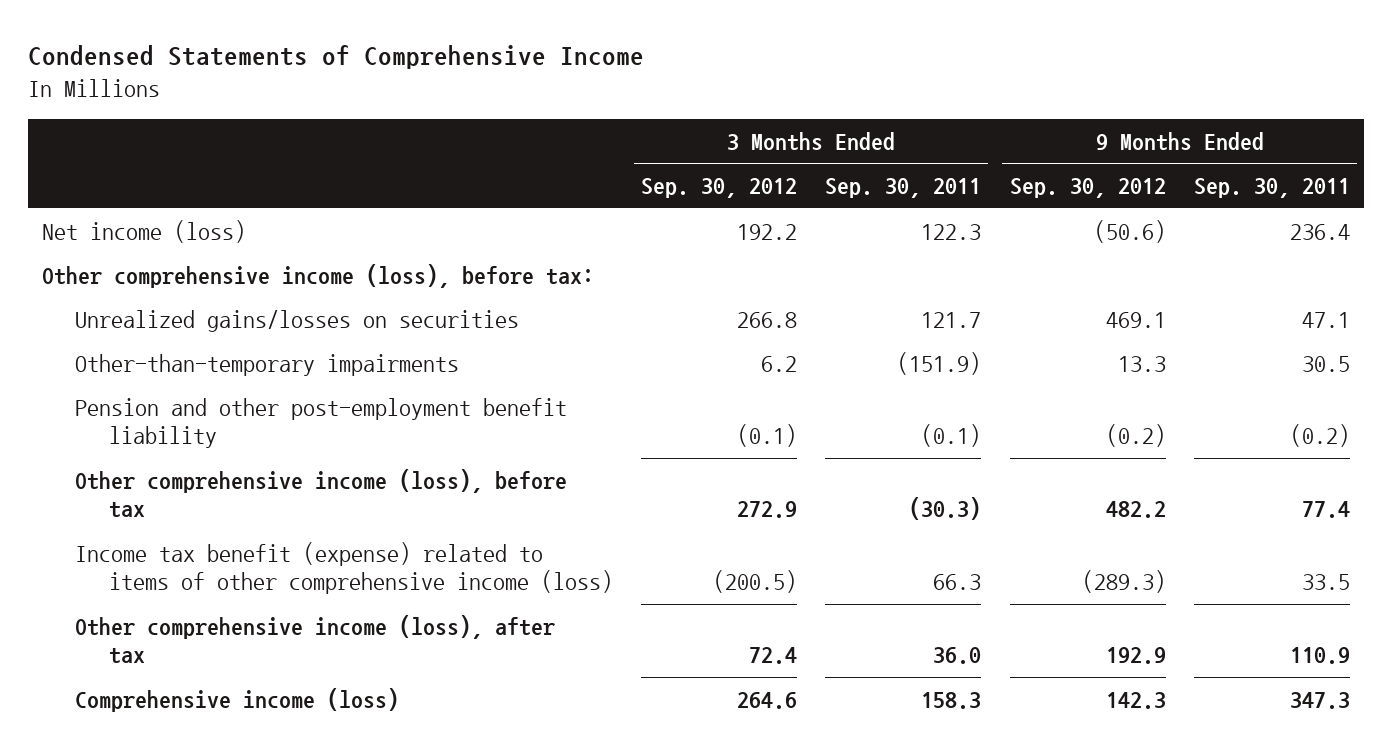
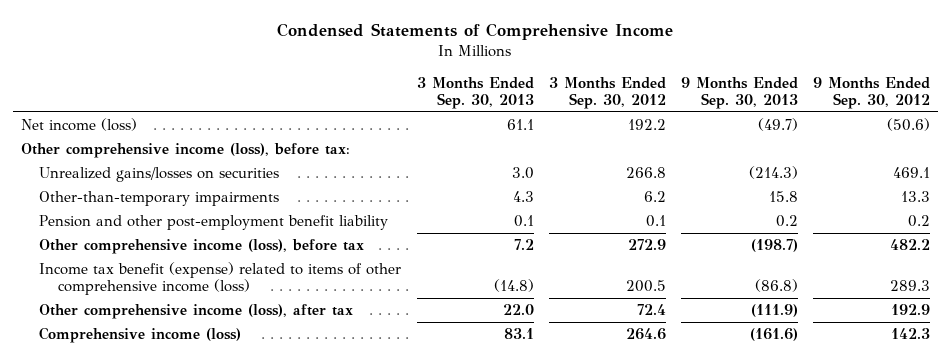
- | 3 Months Ended Sep. 30, 2012 | 3 Months Ended Sep. 30, 2011 | 9 Months Ended Sep. 30, 2012 | 9 Months Ended Sep. 30, 2011
+ | 3 Months Ended Sep. 30, 2013 | 3 Months Ended Sep. 30, 2012 | 9 Months Ended Sep. 30, 2013 | 9 Months Ended Sep. 30, 2012
- Pension and other post-employment benefit liability | (0.1) | (0.1) | (0.2) | (0.2)
+ Pension and other post-employment benefit liability | 0.1 | 0.1 | 0.2 | 0.2
- Income tax benefit (expense) related to items of other comprehensive income (loss) | (200.5) | 66.3 | (289.3) | 33.5
+ Income tax benefit (expense) related to items of other comprehensive income (loss) | (14.8) | 200.5 | (86.8) | 289.3

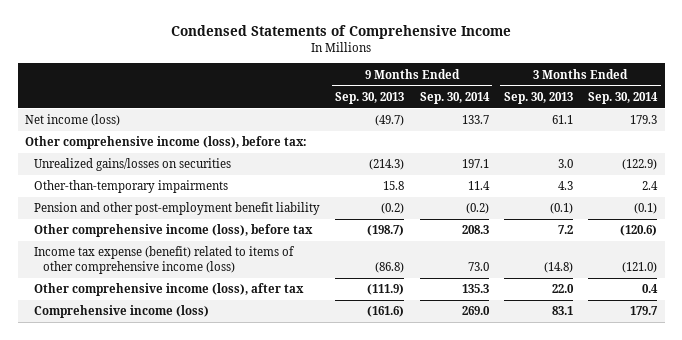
- | 3 Months Ended Sep. 30, 2013 | 3 Months Ended Sep. 30, 2012 | 9 Months Ended Sep. 30, 2013 | 9 Months Ended Sep. 30, 2012
+ | 9 Months Ended Sep. 30, 2013 | 9 Months Ended Sep. 30, 2014 | 3 Months Ended Sep. 30, 2013 | 3 Months Ended Sep. 30, 2014
- Pension and other post-employment benefit liability | 0.1 | 0.1 | 0.2 | 0.2
+ Pension and other post-employment benefit liability | (0.2) | (0.2) | (0.1) | (0.1)
- Income tax benefit (expense) related to items of other comprehensive income (loss) | (14.8) | 200.5 | (86.8) | 289.3
+ Income tax expense (benefit) related to items of other comprehensive income (loss) | (86.8) | 73.0 | (14.8) | (121.0)

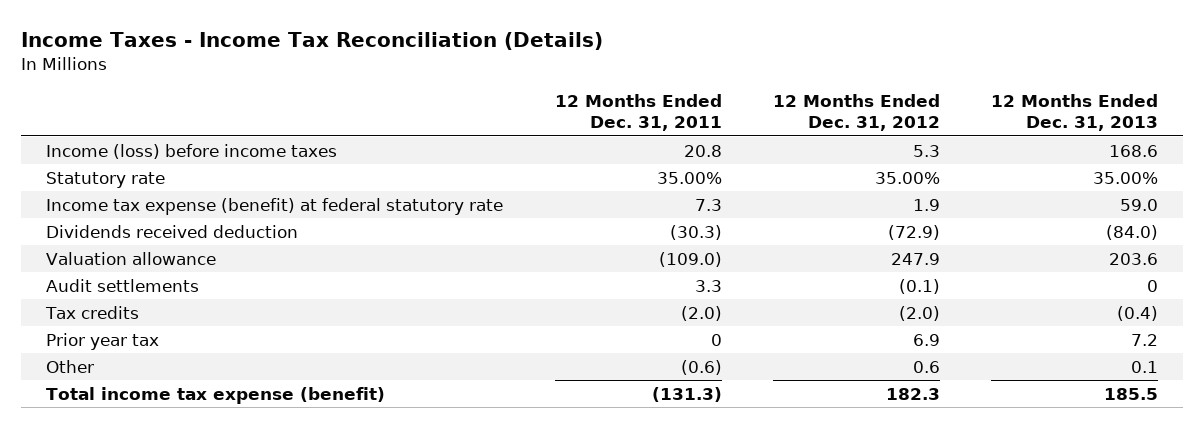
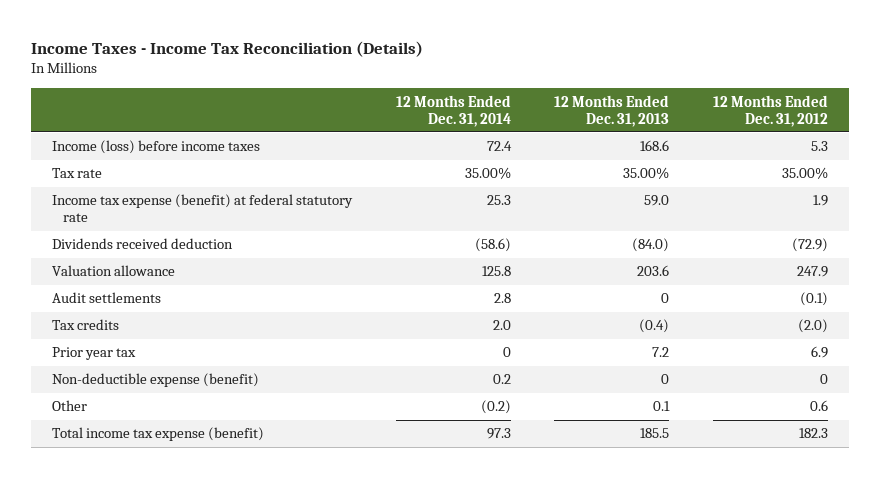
- | 12 Months Ended Dec. 31, 2011 | 12 Months Ended Dec. 31, 2012 | 12 Months Ended Dec. 31, 2013
+ | 12 Months Ended Dec. 31, 2014 | 12 Months Ended Dec. 31, 2013 | 12 Months Ended Dec. 31, 2012
- Statutory rate | 35.00% | 35.00% | 35.00%
+ Tax rate | 35.00% | 35.00% | 35.00%
+ Non-deductible expense (benefit) | 0.2 | 0 | 0

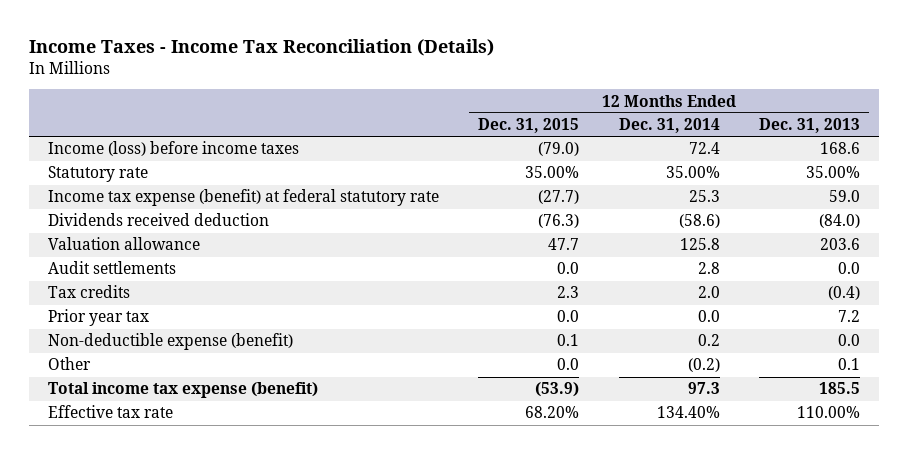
- | 12 Months Ended Dec. 31, 2014 | 12 Months Ended Dec. 31, 2013 | 12 Months Ended Dec. 31, 2012
+ | 12 Months Ended Dec. 31, 2015 | 12 Months Ended Dec. 31, 2014 | 12 Months Ended Dec. 31, 2013
- Tax rate | 35.00% | 35.00% | 35.00%
+ Statutory rate | 35.00% | 35.00% | 35.00%
- Audit settlements | 2.8 | 0 | (0.1)
+ Audit settlements | 0.0 | 2.8 | 0.0
- Prior year tax | 0 | 7.2 | 6.9
- Non-deductible expense (benefit) | 0.2 | 0 | 0
+ Prior year tax | 0.0 | 0.0 | 7.2
+ Non-deductible expense (benefit) | 0.1 | 0.2 | 0.0
+ Effective tax rate | 68.20% | 134.40% | 110.00%

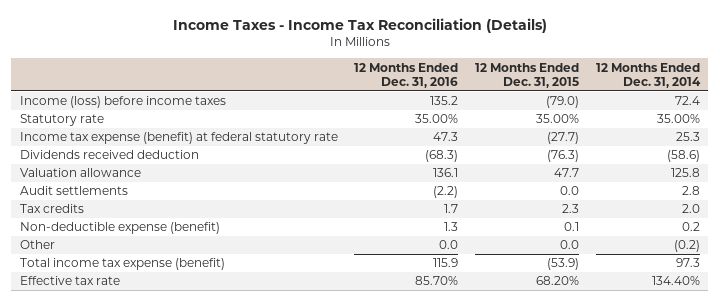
- | 12 Months Ended Dec. 31, 2015 | 12 Months Ended Dec. 31, 2014 | 12 Months Ended Dec. 31, 2013
+ | 12 Months Ended Dec. 31, 2016 | 12 Months Ended Dec. 31, 2015 | 12 Months Ended Dec. 31, 2014
- Prior year tax | 0.0 | 0.0 | 7.2

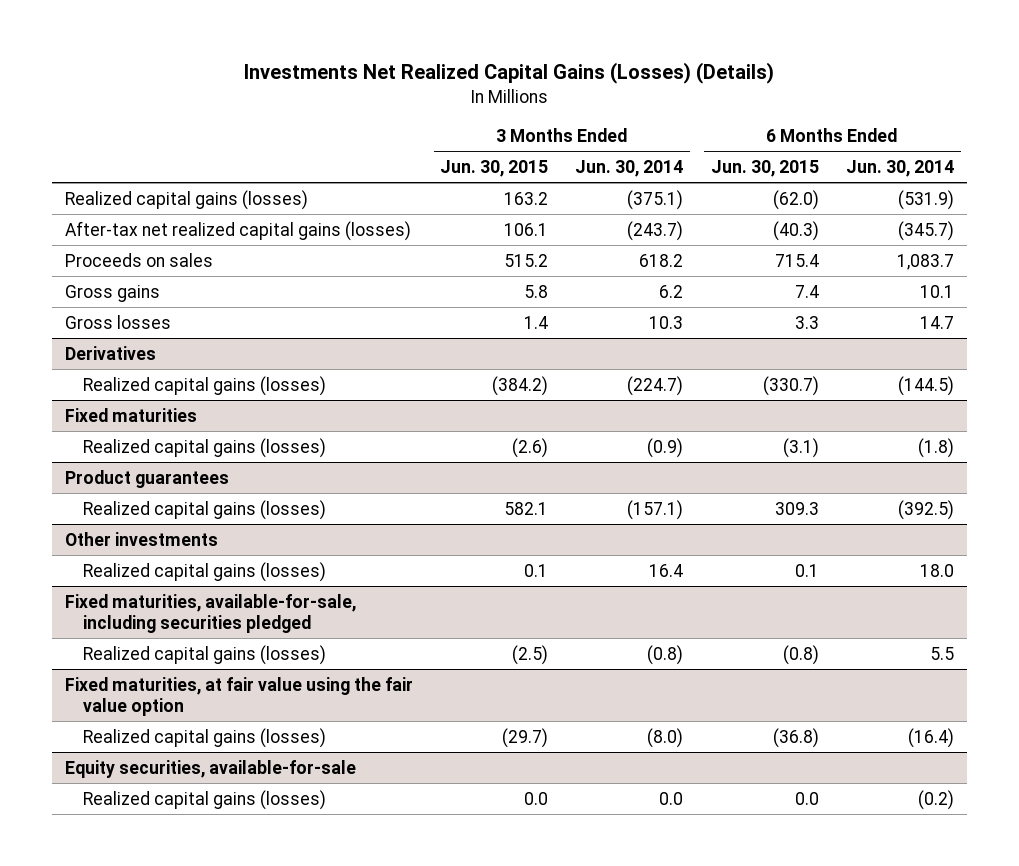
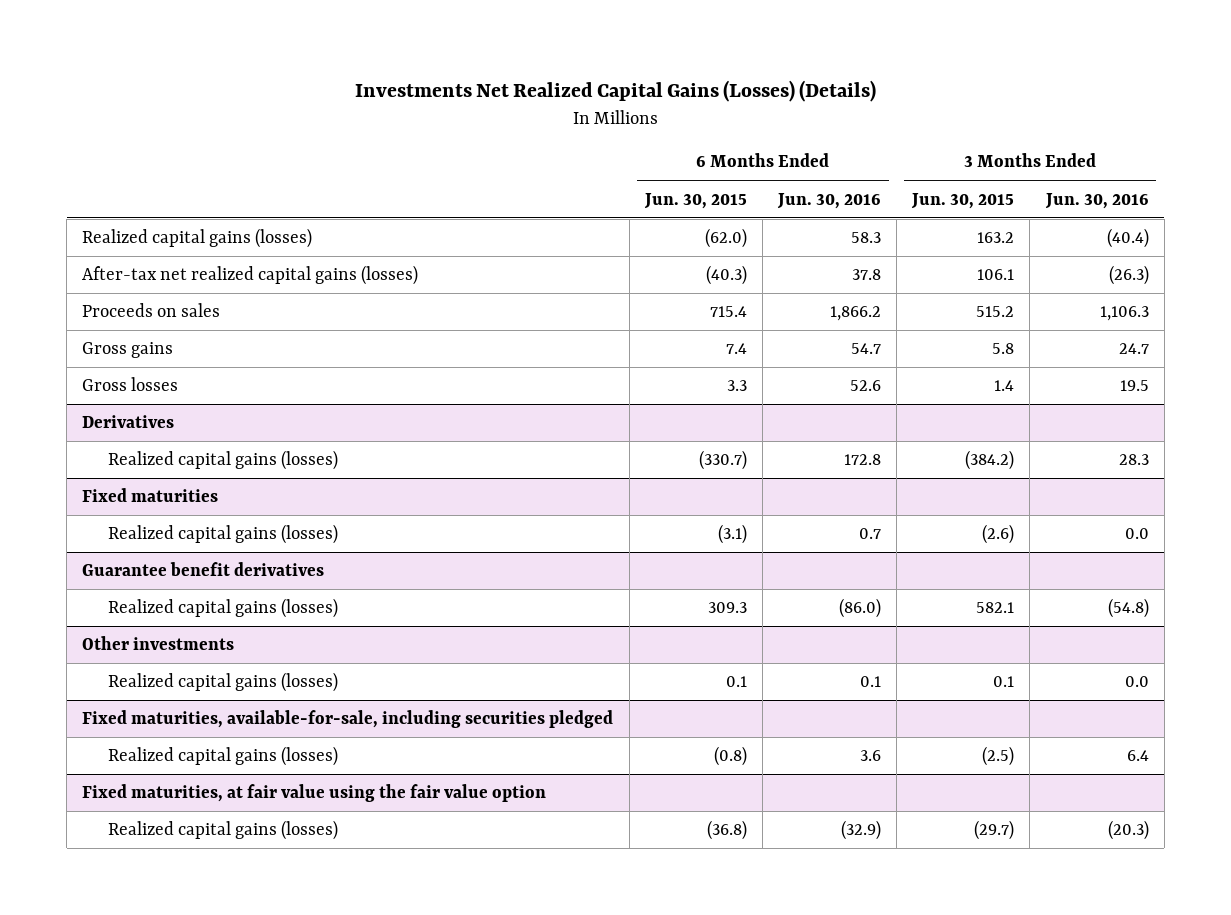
- | 3 Months Ended Jun. 30, 2015 | 3 Months Ended Jun. 30, 2014 | 6 Months Ended Jun. 30, 2015 | 6 Months Ended Jun. 30, 2014
+ | 6 Months Ended Jun. 30, 2015 | 6 Months Ended Jun. 30, 2016 | 3 Months Ended Jun. 30, 2015 | 3 Months Ended Jun. 30, 2016
- Product guarantees
+ Guarantee benefit derivatives
- Equity securities, available-for-sale
- Realized capital gains (losses) | 0.0 | 0.0 | 0.0 | (0.2)

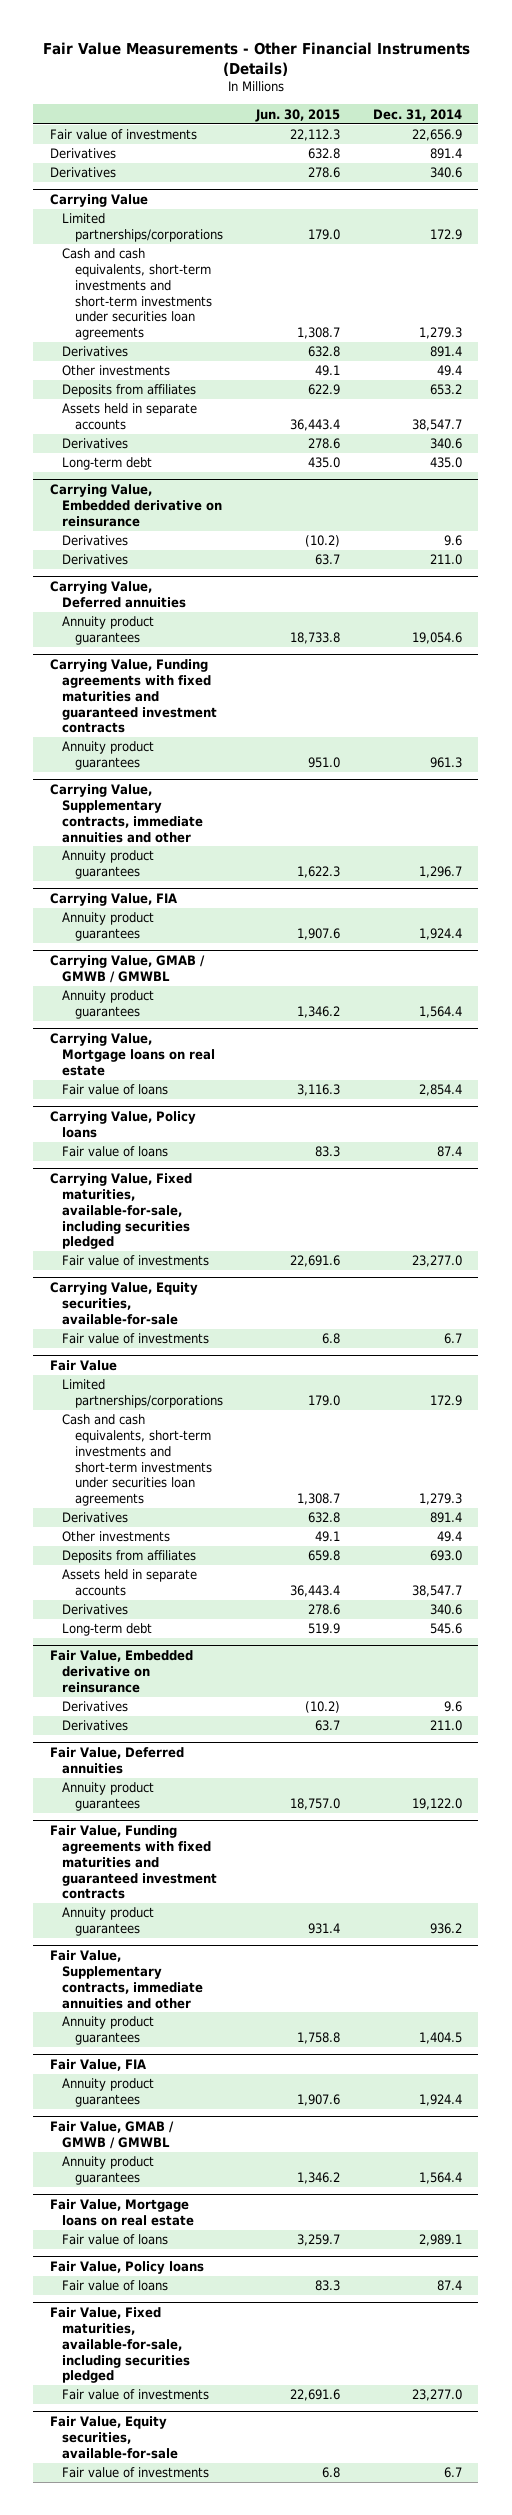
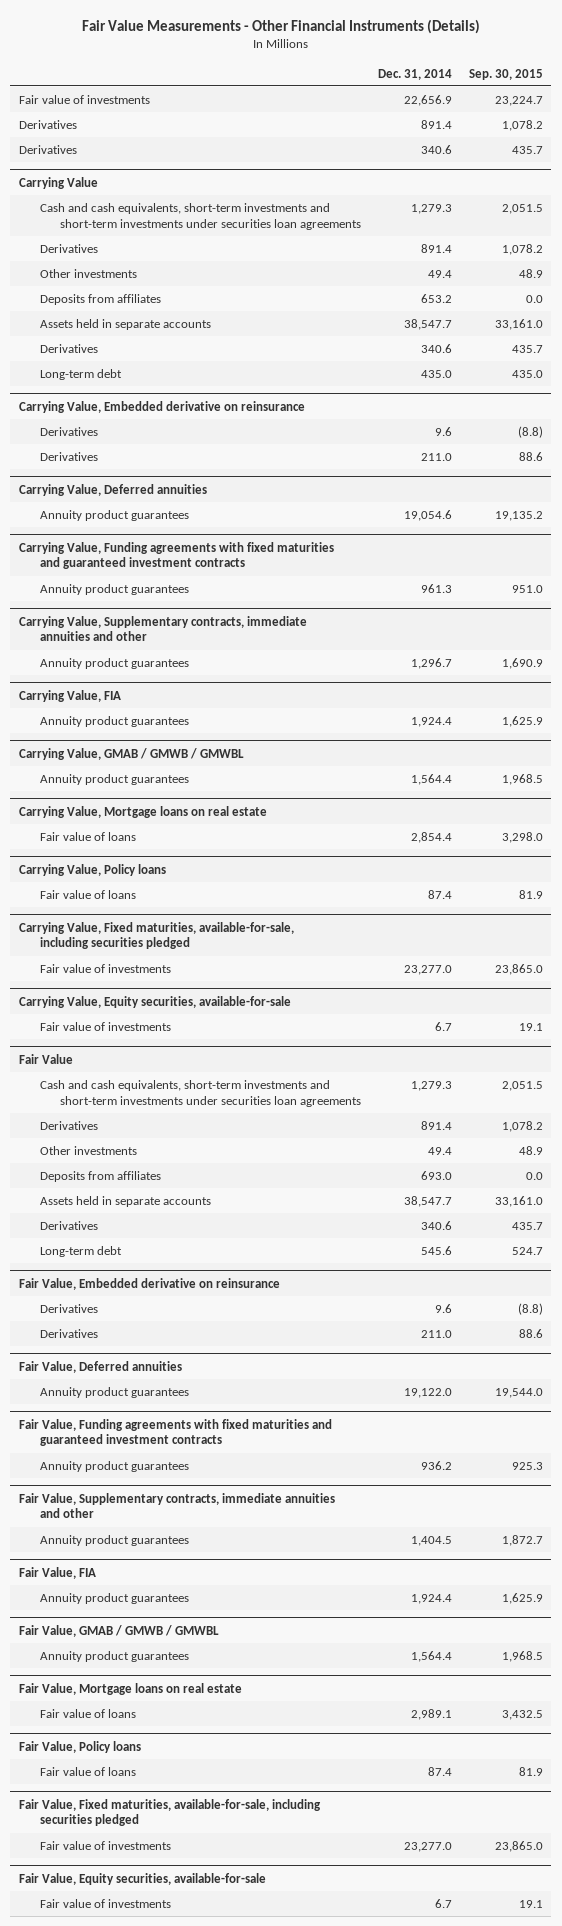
- | Jun. 30, 2015 | Dec. 31, 2014
+ | Dec. 31, 2014 | Sep. 30, 2015
@ Carrying Value
- Limited partnerships/corporations | 179.0 | 172.9
@ Fair Value
- Limited partnerships/corporations | 179.0 | 172.9

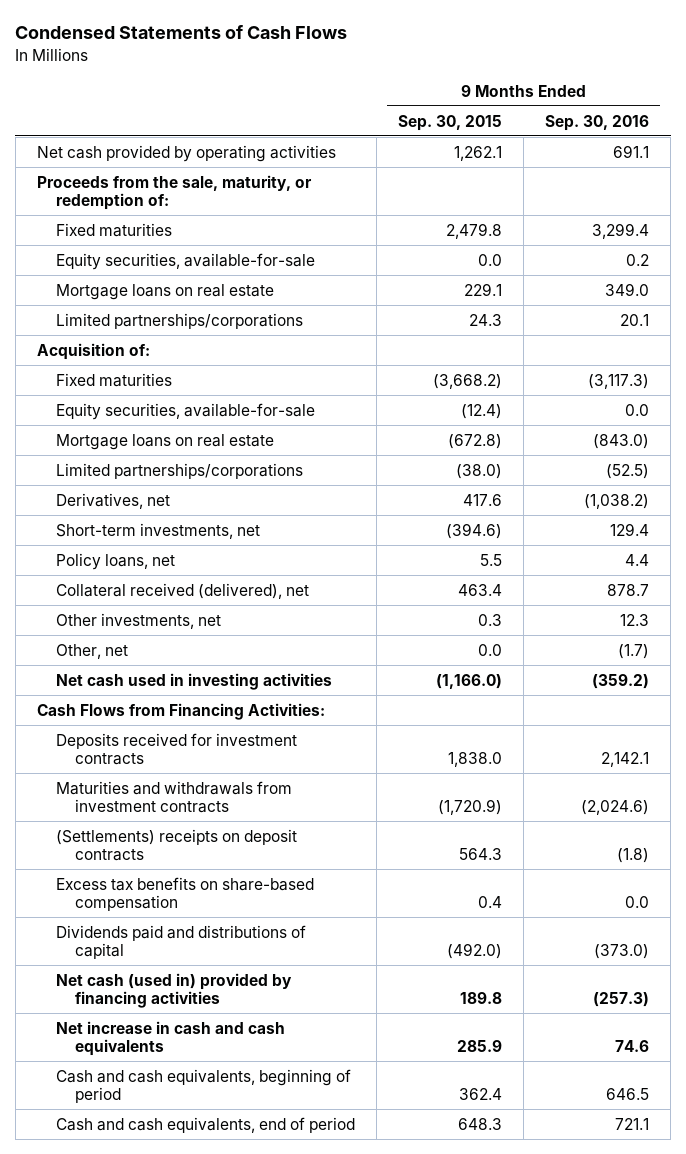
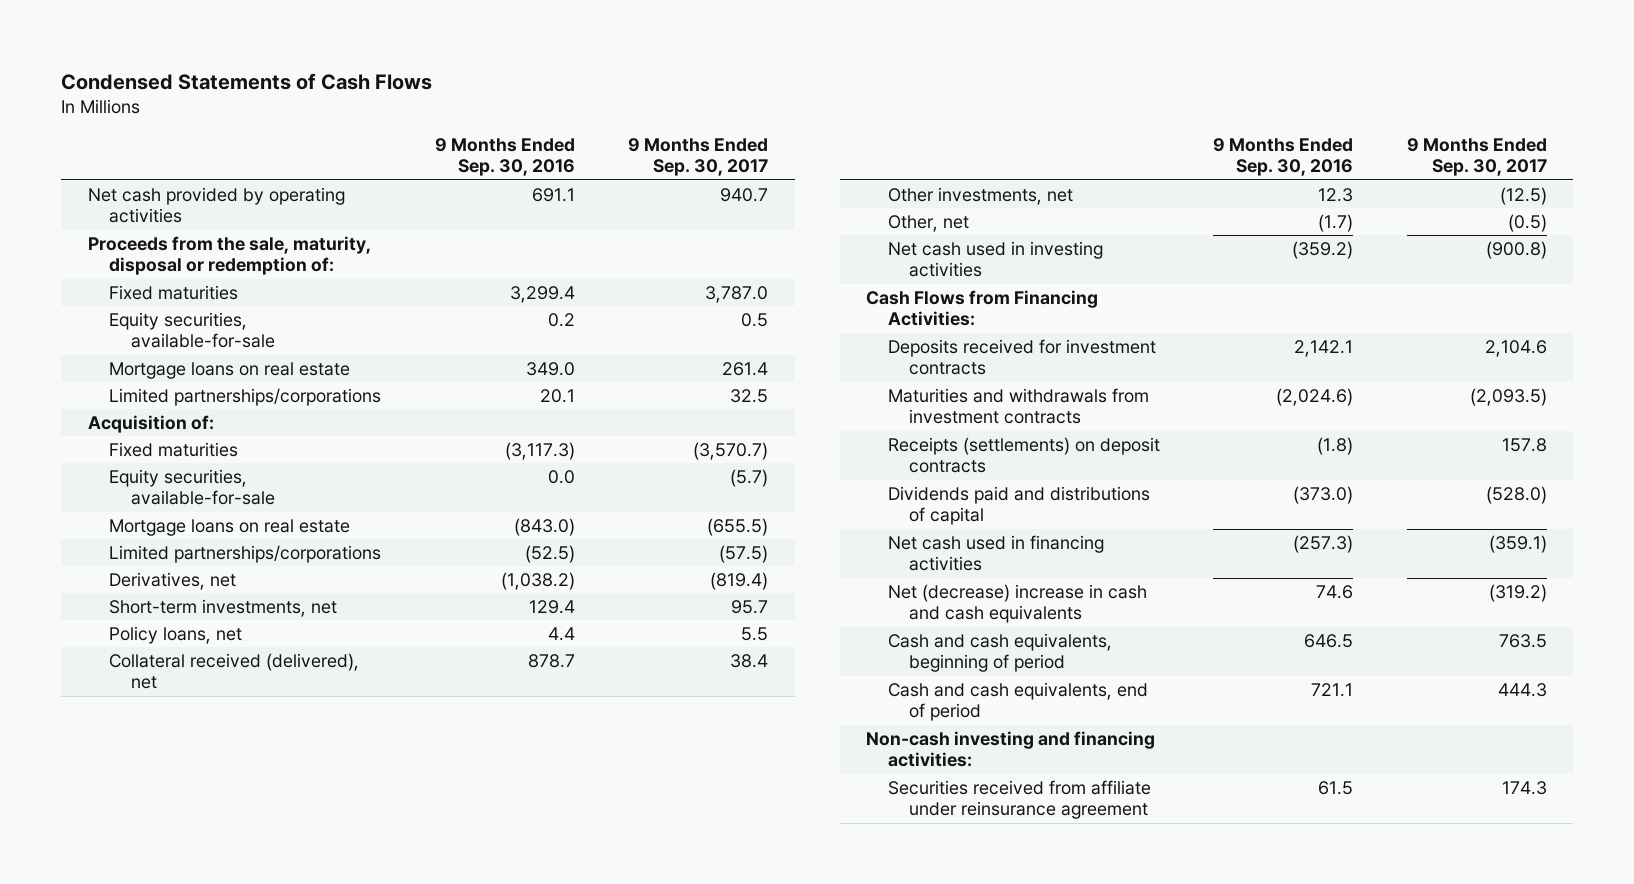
- | 9 Months Ended Sep. 30, 2015 | 9 Months Ended Sep. 30, 2016
+ | 9 Months Ended Sep. 30, 2016 | 9 Months Ended Sep. 30, 2017
- Proceeds from the sale, maturity, or redemption of:
+ Proceeds from the sale, maturity, disposal or redemption of:
- (Settlements) receipts on deposit contracts | 564.3 | (1.8)
- Excess tax benefits on share-based compensation | 0.4 | 0.0
+ Receipts (settlements) on deposit contracts | (1.8) | 157.8
- Net cash (used in) provided by financing activities | 189.8 | (257.3)
- Net increase in cash and cash equivalents | 285.9 | 74.6
+ Net cash used in financing activities | (257.3) | (359.1)
+ Net (decrease) increase in cash and cash equivalents | 74.6 | (319.2)
+ Non-cash investing and financing activities:
+ Securities received from affiliate under reinsurance agreement | 61.5 | 174.3

